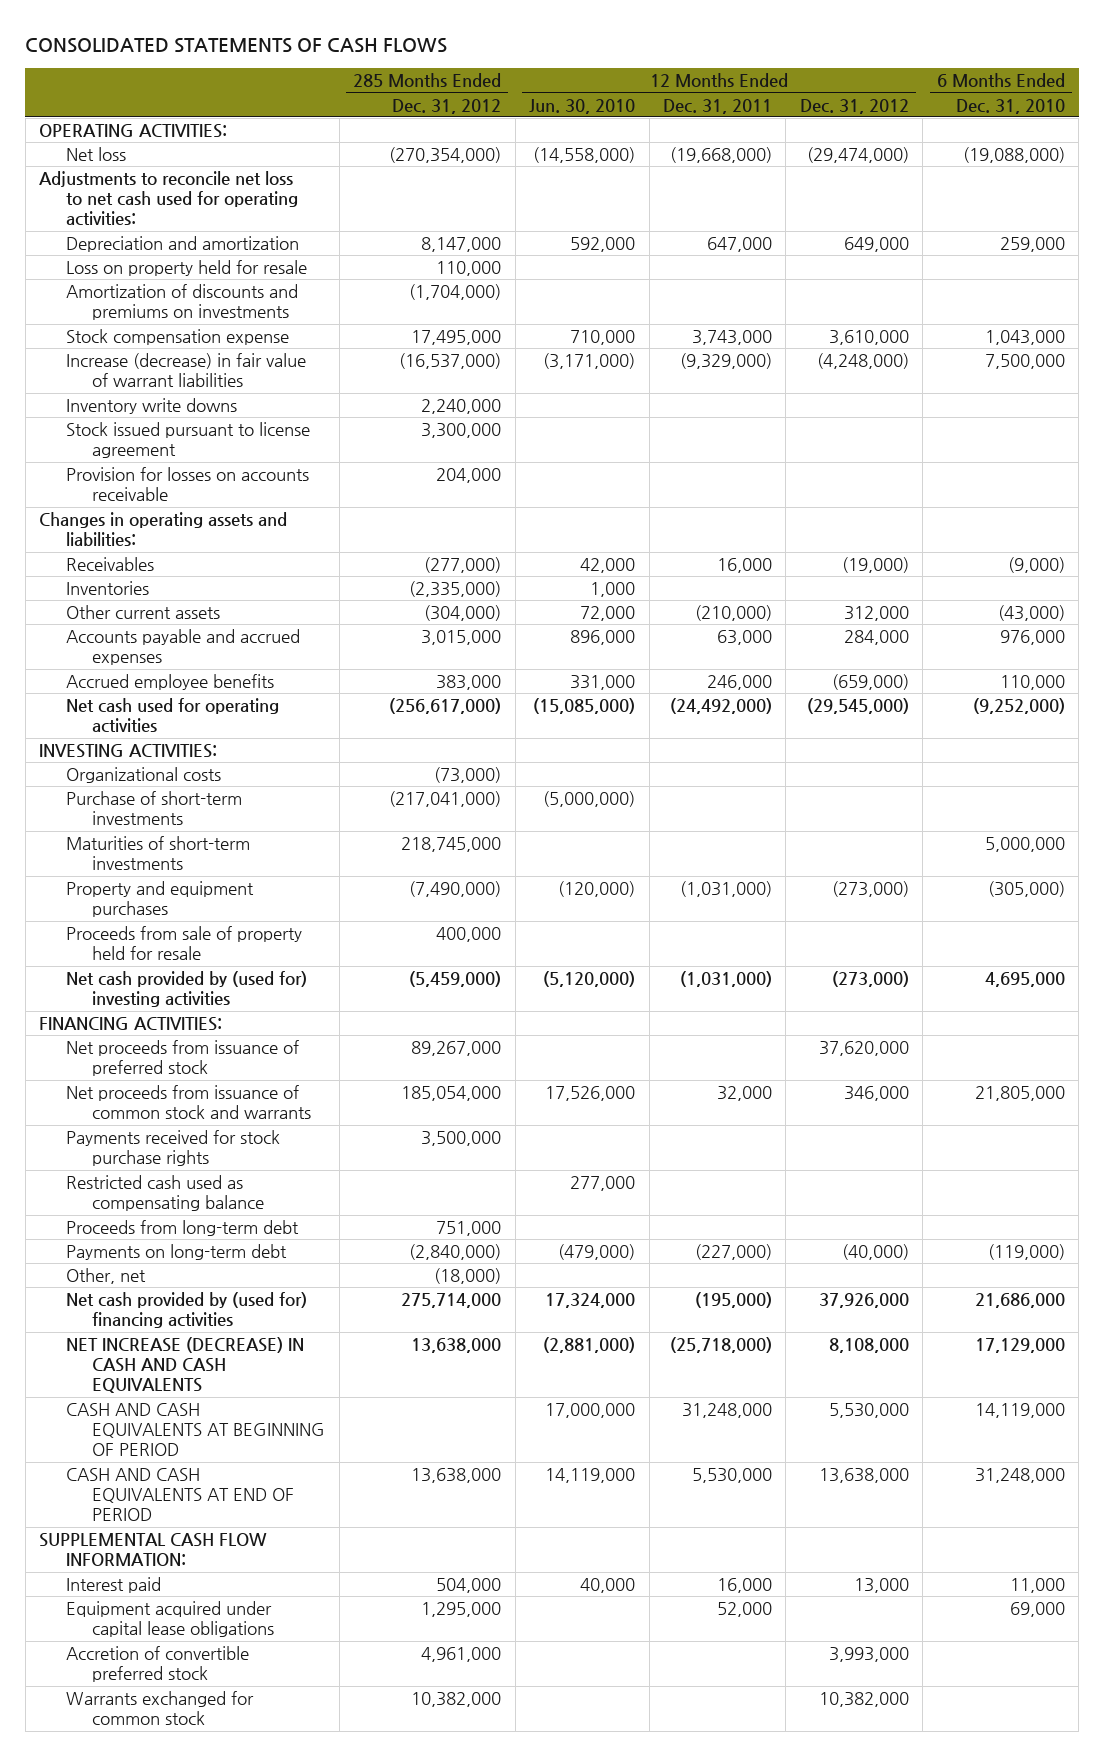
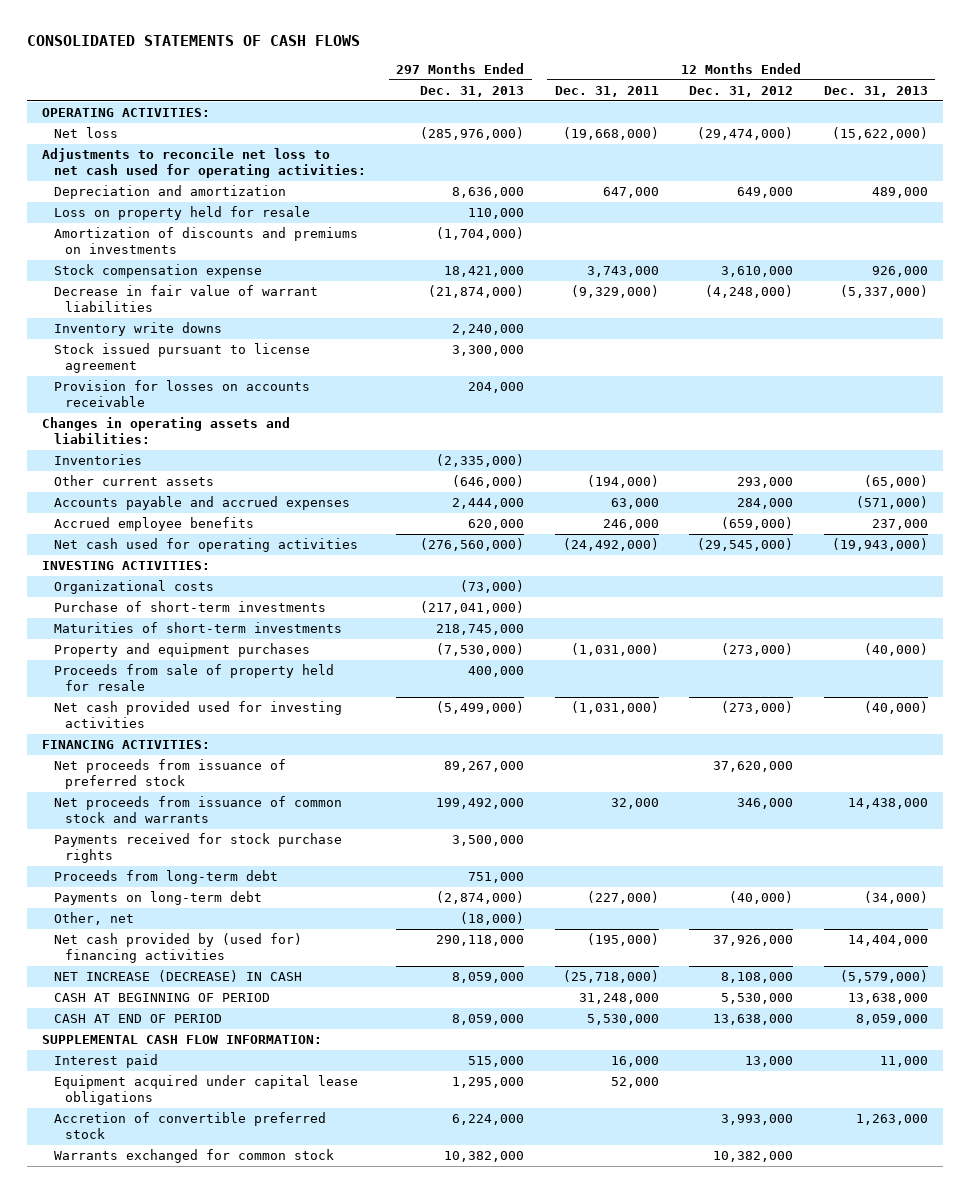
- | 285 Months Ended Dec. 31, 2012 | 12 Months Ended Jun. 30, 2010 | 12 Months Ended Dec. 31, 2011 | 12 Months Ended Dec. 31, 2012 | 6 Months Ended Dec. 31, 2010
+ | 297 Months Ended Dec. 31, 2013 | 12 Months Ended Dec. 31, 2011 | 12 Months Ended Dec. 31, 2012 | 12 Months Ended Dec. 31, 2013
- Increase (decrease) in fair value of warrant liabilities | (16,537,000) | (3,171,000) | (9,329,000) | (4,248,000) | 7,500,000
+ Decrease in fair value of warrant liabilities | (21,874,000) | (9,329,000) | (4,248,000) | (5,337,000)
- Receivables | (277,000) | 42,000 | 16,000 | (19,000) | (9,000)
- Other current assets | (304,000) | 72,000 | (210,000) | 312,000 | (43,000)
+ Other current assets | (646,000) | (194,000) | 293,000 | (65,000)
- Net cash provided by (used for) investing activities | (5,459,000) | (5,120,000) | (1,031,000) | (273,000) | 4,695,000
+ Net cash provided used for investing activities | (5,499,000) | (1,031,000) | (273,000) | (40,000)
- Restricted cash used as compensating balance | | 277,000 | | |
- NET INCREASE (DECREASE) IN CASH AND CASH EQUIVALENTS | 13,638,000 | (2,881,000) | (25,718,000) | 8,108,000 | 17,129,000
- CASH AND CASH EQUIVALENTS AT BEGINNING OF PERIOD | | 17,000,000 | 31,248,000 | 5,530,000 | 14,119,000
- CASH AND CASH EQUIVALENTS AT END OF PERIOD | 13,638,000 | 14,119,000 | 5,530,000 | 13,638,000 | 31,248,000
+ NET INCREASE (DECREASE) IN CASH | 8,059,000 | (25,718,000) | 8,108,000 | (5,579,000)
+ CASH AT BEGINNING OF PERIOD | | 31,248,000 | 5,530,000 | 13,638,000
+ CASH AT END OF PERIOD | 8,059,000 | 5,530,000 | 13,638,000 | 8,059,000

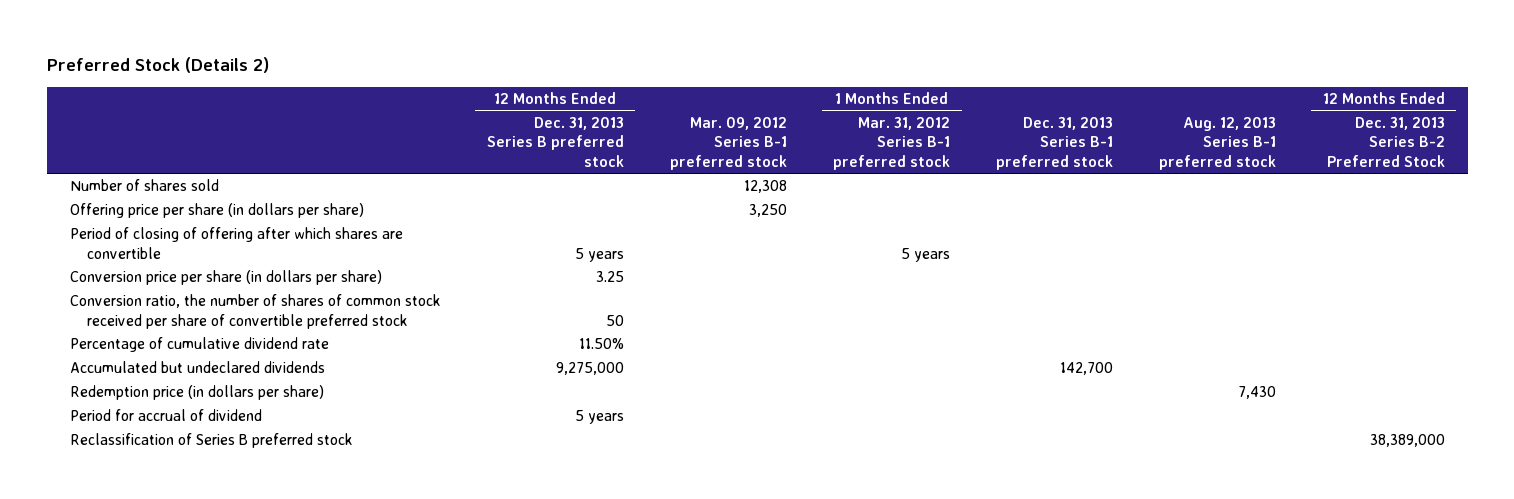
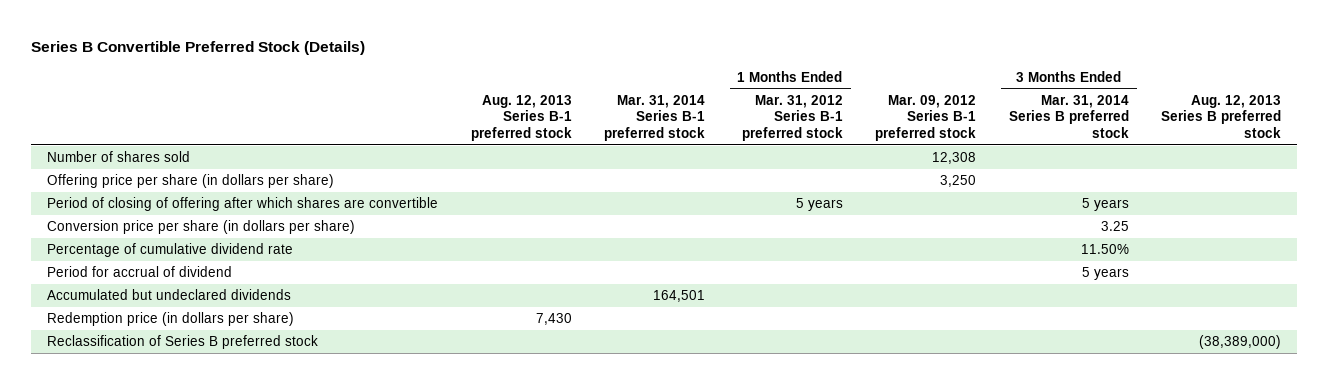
- Preferred Stock (Details 2)
+ Series B Convertible Preferred Stock (Details)
- | 12 Months Ended Dec. 31, 2013 Series B preferred stock | Mar. 09, 2012 Series B-1 preferred stock | 1 Months Ended Mar. 31, 2012 Series B-1 preferred stock | Dec. 31, 2013 Series B-1 preferred stock | Aug. 12, 2013 Series B-1 preferred stock | 12 Months Ended Dec. 31, 2013 Series B-2 Preferred Stock
+ | Aug. 12, 2013 Series B-1 preferred stock | Mar. 31, 2014 Series B-1 preferred stock | 1 Months Ended Mar. 31, 2012 Series B-1 preferred stock | Mar. 09, 2012 Series B-1 preferred stock | 3 Months Ended Mar. 31, 2014 Series B preferred stock | Aug. 12, 2013 Series B preferred stock
- Conversion ratio, the number of shares of common stock received per share of convertible preferred stock | 50 | | | | |
moved up: Period for accrual of dividend | | | | | 5 years |

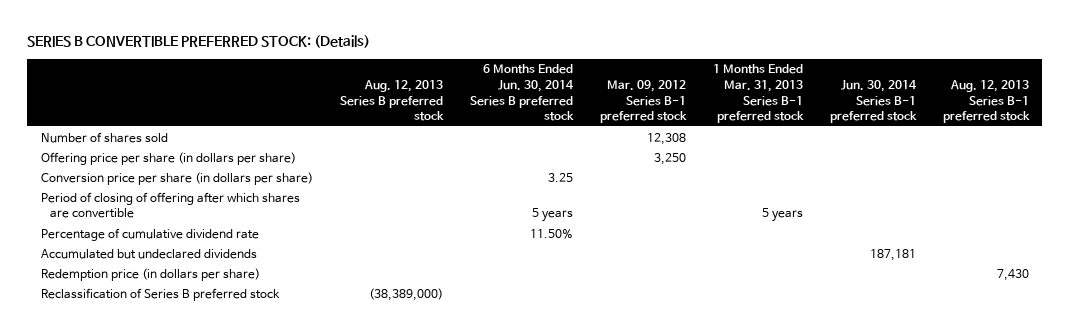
- Series B Convertible Preferred Stock (Details)
+ SERIES B CONVERTIBLE PREFERRED STOCK: (Details)
- | Aug. 12, 2013 Series B-1 preferred stock | Mar. 31, 2014 Series B-1 preferred stock | 1 Months Ended Mar. 31, 2012 Series B-1 preferred stock | Mar. 09, 2012 Series B-1 preferred stock | 3 Months Ended Mar. 31, 2014 Series B preferred stock | Aug. 12, 2013 Series B preferred stock
+ | Aug. 12, 2013 Series B preferred stock | 6 Months Ended Jun. 30, 2014 Series B preferred stock | Mar. 09, 2012 Series B-1 preferred stock | 1 Months Ended Mar. 31, 2013 Series B-1 preferred stock | Jun. 30, 2014 Series B-1 preferred stock | Aug. 12, 2013 Series B-1 preferred stock
moved down: Period of closing of offering after which shares are convertible | | 5 years | | 5 years | |
- Period for accrual of dividend | | | | | 5 years |

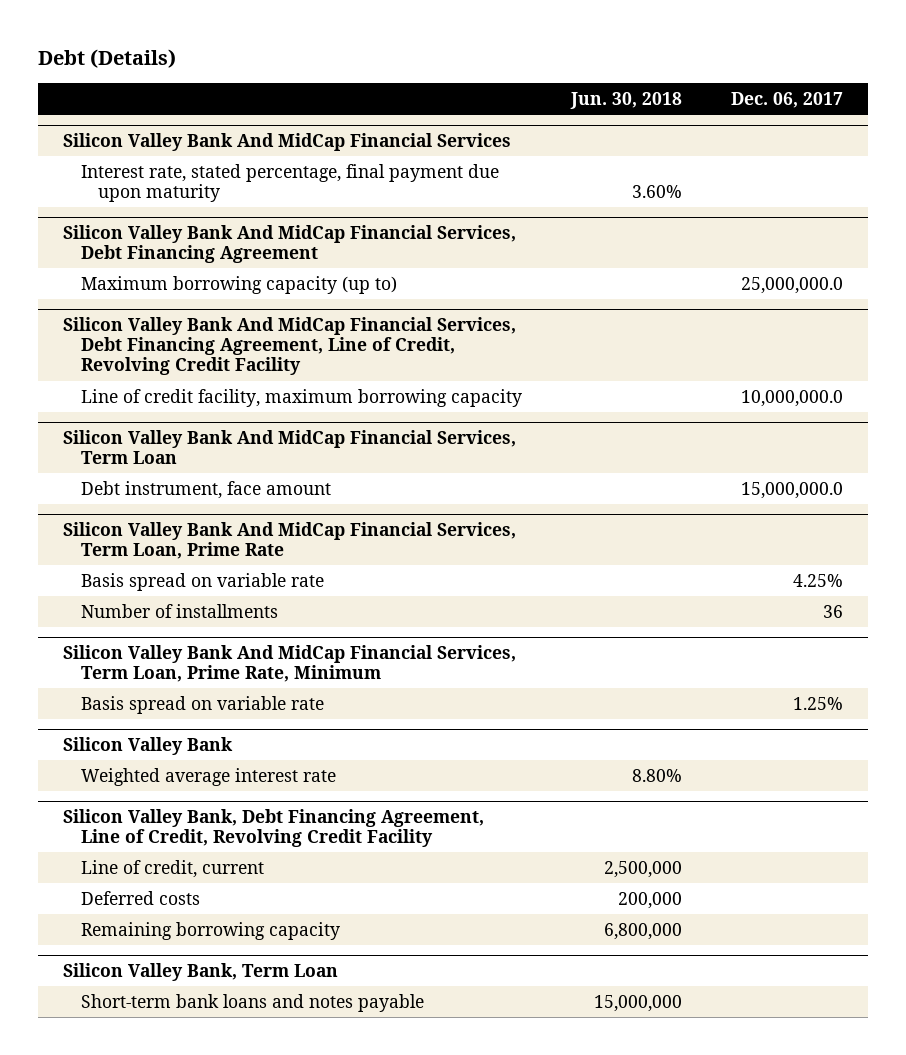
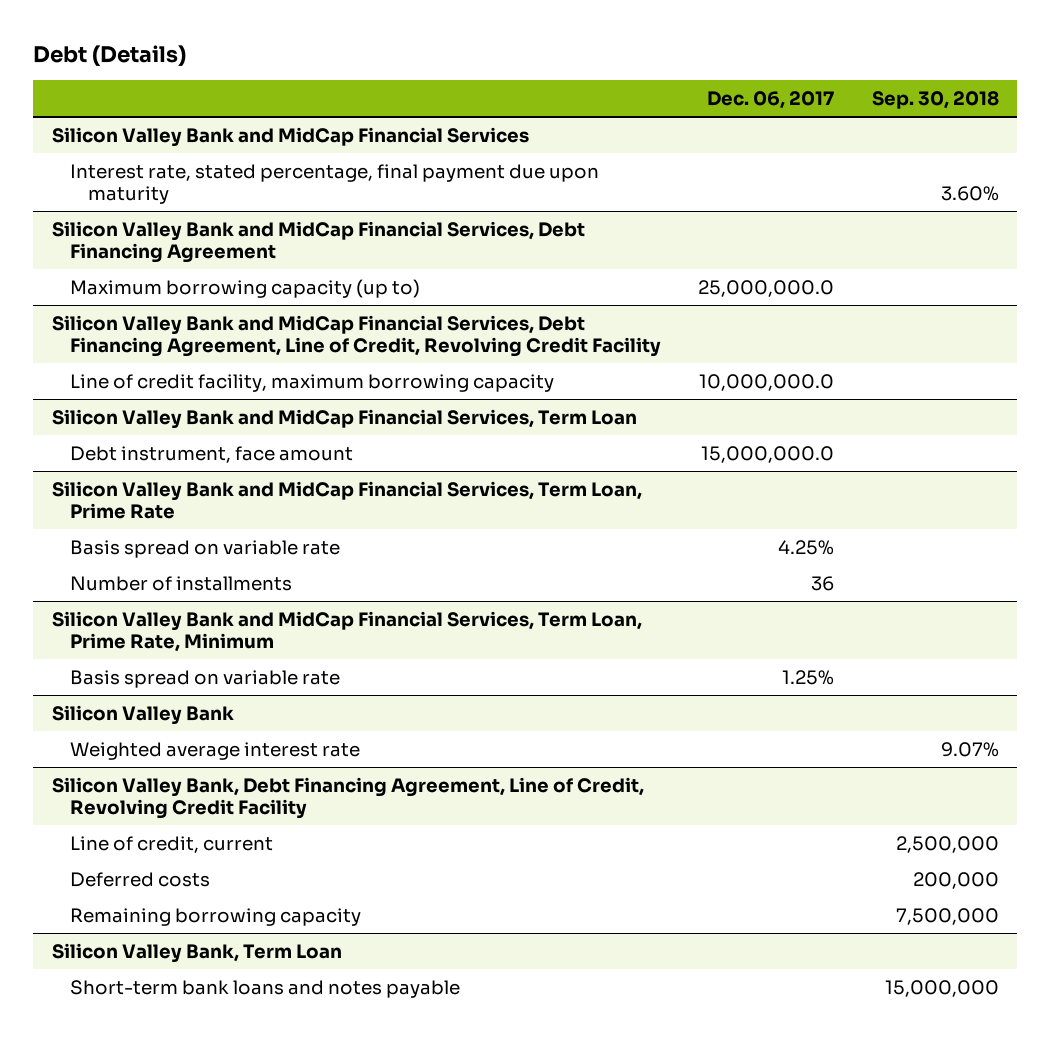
- | Jun. 30, 2018 | Dec. 06, 2017
+ | Dec. 06, 2017 | Sep. 30, 2018
- Silicon Valley Bank And MidCap Financial Services
+ Silicon Valley Bank and MidCap Financial Services
- Silicon Valley Bank And MidCap Financial Services, Debt Financing Agreement
+ Silicon Valley Bank and MidCap Financial Services, Debt Financing Agreement
- Silicon Valley Bank And MidCap Financial Services, Debt Financing Agreement, Line of Credit, Revolving Credit Facility
+ Silicon Valley Bank and MidCap Financial Services, Debt Financing Agreement, Line of Credit, Revolving Credit Facility
- Silicon Valley Bank And MidCap Financial Services, Term Loan
+ Silicon Valley Bank and MidCap Financial Services, Term Loan
- Silicon Valley Bank And MidCap Financial Services, Term Loan, Prime Rate
+ Silicon Valley Bank and MidCap Financial Services, Term Loan, Prime Rate
- Silicon Valley Bank And MidCap Financial Services, Term Loan, Prime Rate, Minimum
+ Silicon Valley Bank and MidCap Financial Services, Term Loan, Prime Rate, Minimum

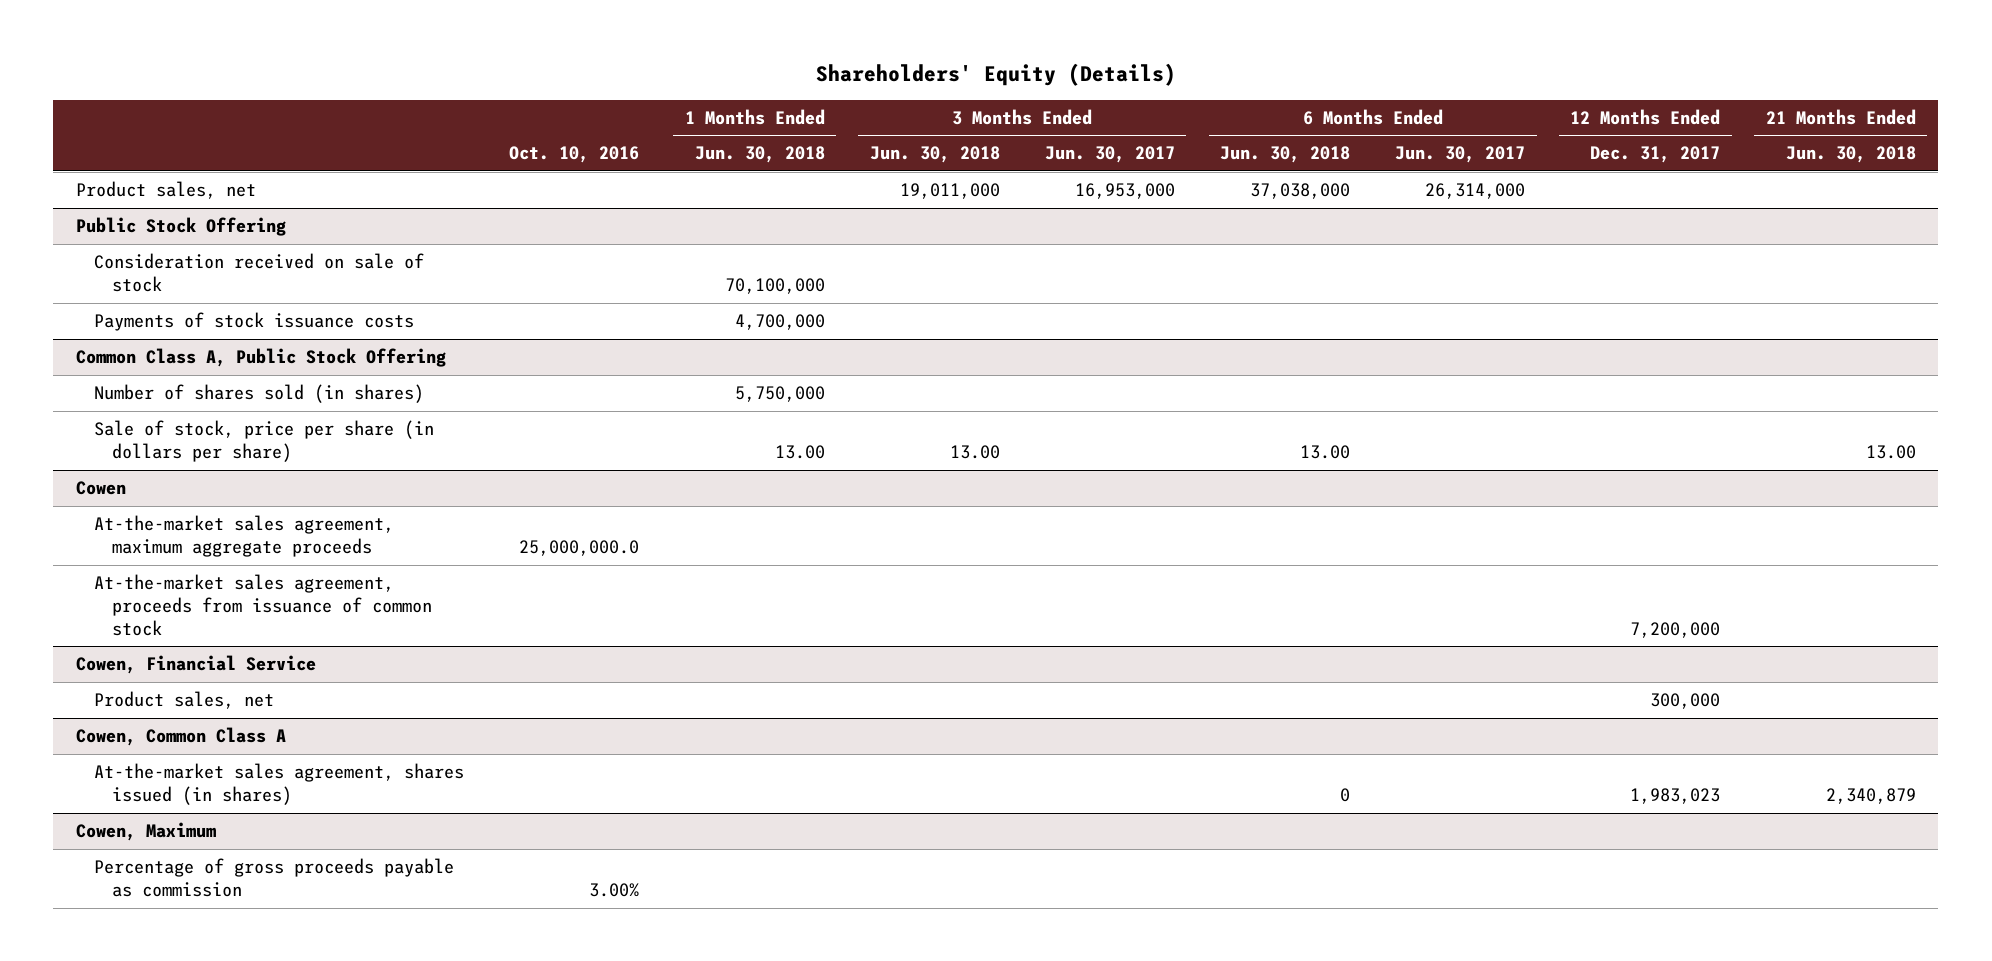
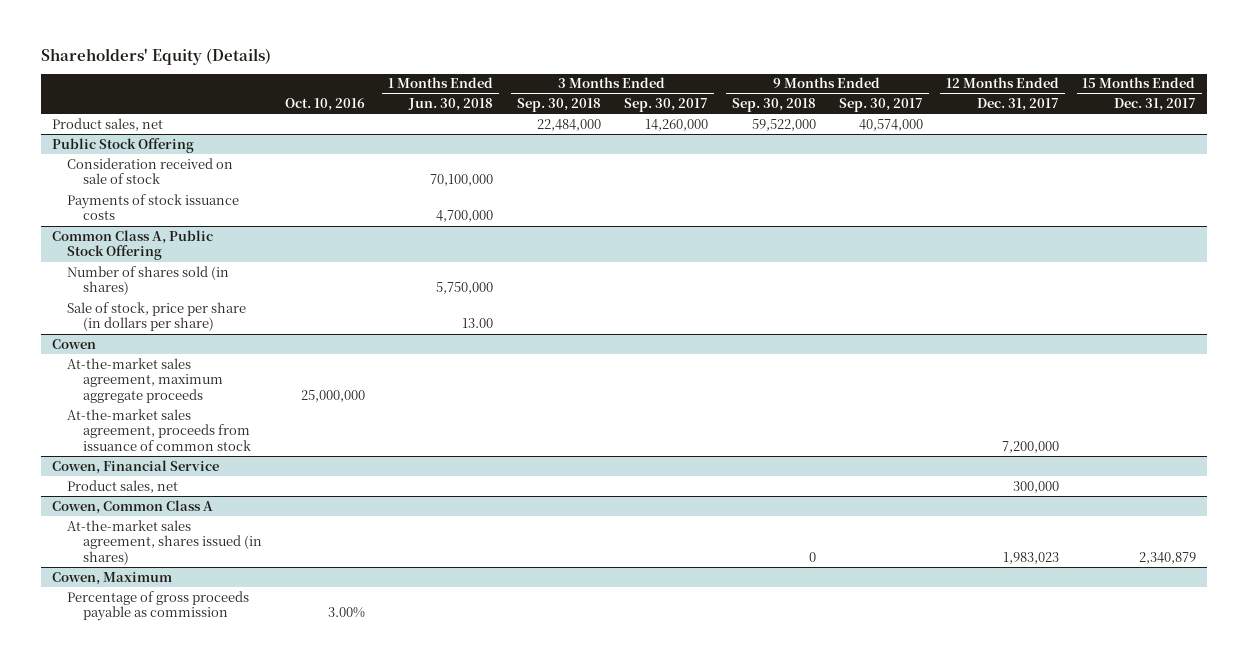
- | Oct. 10, 2016 | 1 Months Ended Jun. 30, 2018 | 3 Months Ended Jun. 30, 2018 | 3 Months Ended Jun. 30, 2017 | 6 Months Ended Jun. 30, 2018 | 6 Months Ended Jun. 30, 2017 | 12 Months Ended Dec. 31, 2017 | 21 Months Ended Jun. 30, 2018
+ | Oct. 10, 2016 | 1 Months Ended Jun. 30, 2018 | 3 Months Ended Sep. 30, 2018 | 3 Months Ended Sep. 30, 2017 | 9 Months Ended Sep. 30, 2018 | 9 Months Ended Sep. 30, 2017 | 12 Months Ended Dec. 31, 2017 | 15 Months Ended Dec. 31, 2017
@ Cowen
- At-the-market sales agreement, maximum aggregate proceeds | 25,000,000.0 | | | | | | |
+ At-the-market sales agreement, maximum aggregate proceeds | 25,000,000 | | | | | | |

